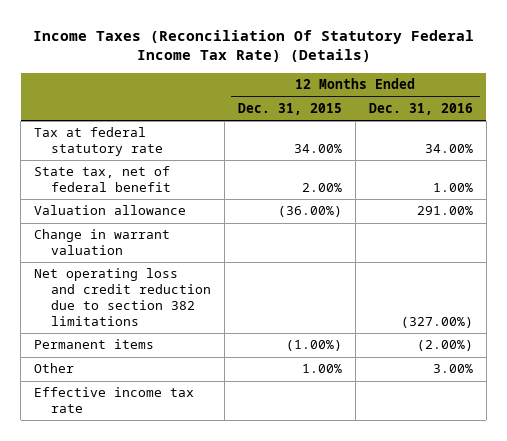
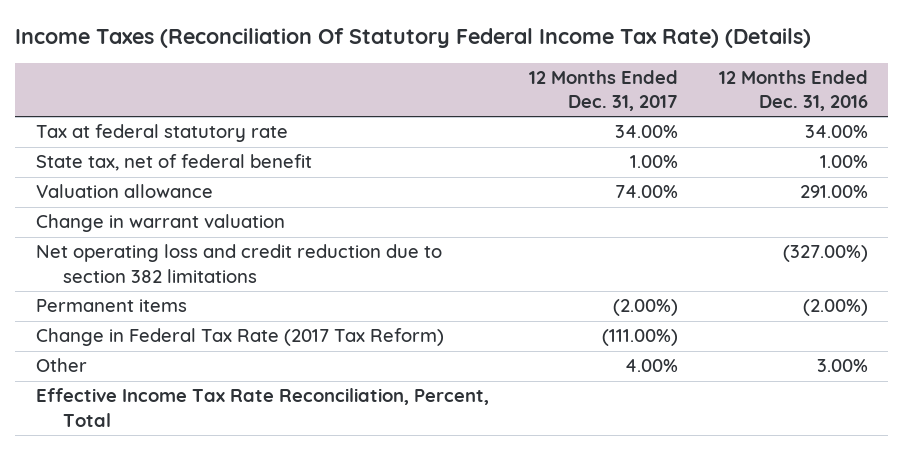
- | 12 Months Ended Dec. 31, 2015 | 12 Months Ended Dec. 31, 2016
+ | 12 Months Ended Dec. 31, 2017 | 12 Months Ended Dec. 31, 2016
+ Change in Federal Tax Rate (2017 Tax Reform) | (111.00%) |
- Effective income tax rate
+ Effective Income Tax Rate Reconciliation, Percent, Total

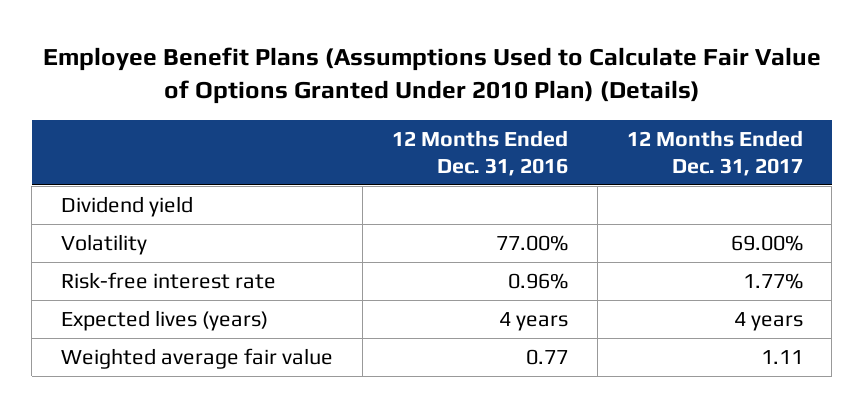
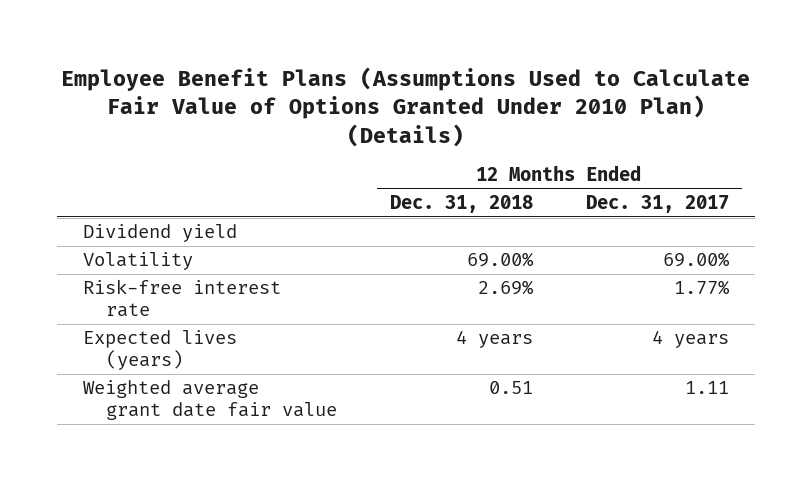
- | 12 Months Ended Dec. 31, 2016 | 12 Months Ended Dec. 31, 2017
+ | 12 Months Ended Dec. 31, 2018 | 12 Months Ended Dec. 31, 2017
- Weighted average fair value | 0.77 | 1.11
+ Weighted average grant date fair value | 0.51 | 1.11

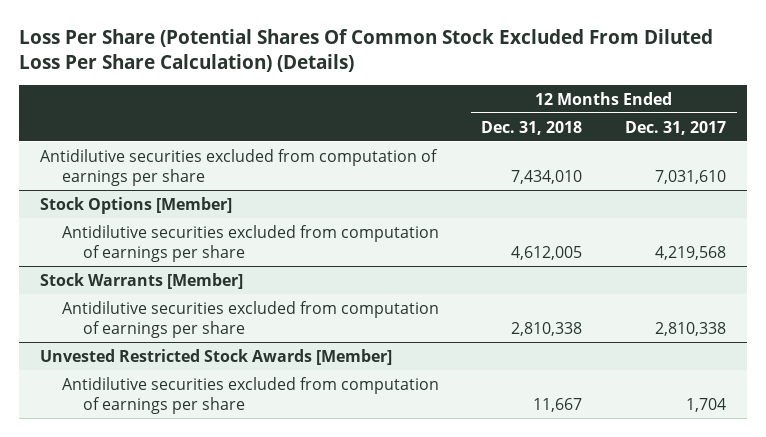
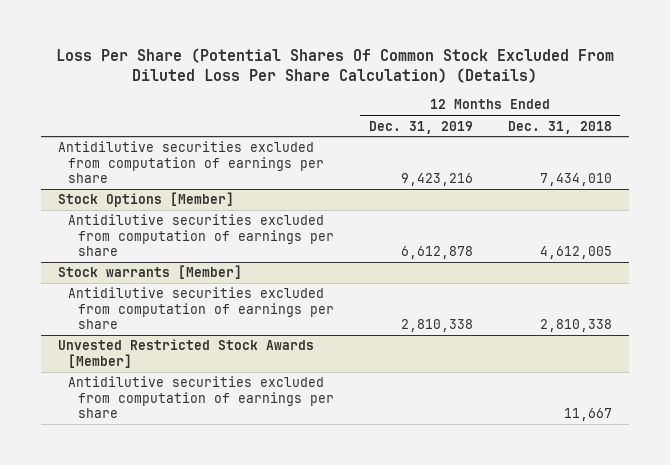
- | 12 Months Ended Dec. 31, 2018 | 12 Months Ended Dec. 31, 2017
+ | 12 Months Ended Dec. 31, 2019 | 12 Months Ended Dec. 31, 2018
- Stock Warrants [Member]
+ Stock warrants [Member]

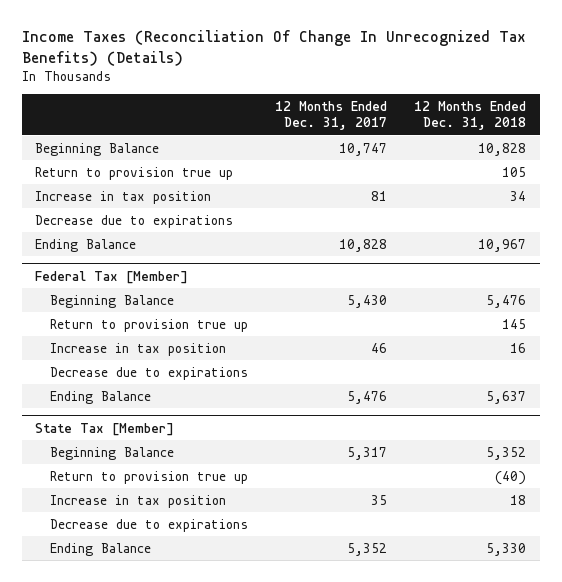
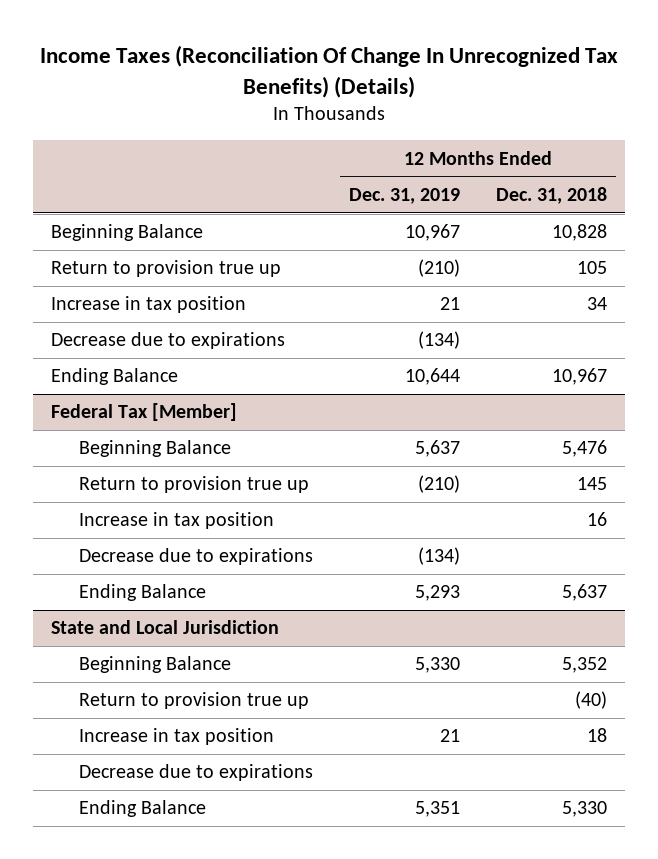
- | 12 Months Ended Dec. 31, 2017 | 12 Months Ended Dec. 31, 2018
+ | 12 Months Ended Dec. 31, 2019 | 12 Months Ended Dec. 31, 2018
- State Tax [Member]
+ State and Local Jurisdiction

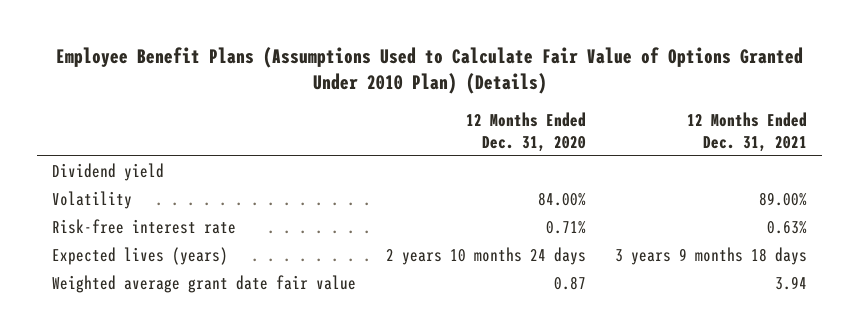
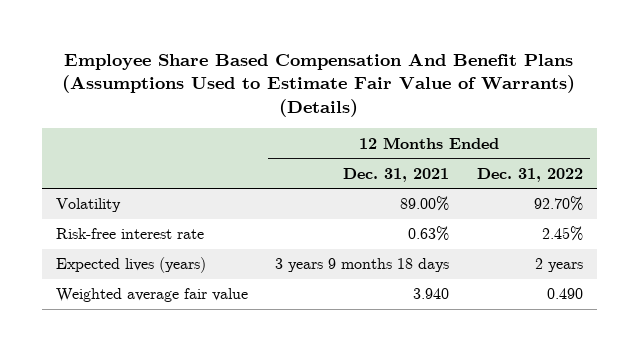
- Employee Benefit Plans (Assumptions Used to Calculate Fair Value of Options Granted Under 2010 Plan) (Details)
+ Employee Share Based Compensation And Benefit Plans (Assumptions Used to Estimate Fair Value of Warrants) (Details)
- | 12 Months Ended Dec. 31, 2020 | 12 Months Ended Dec. 31, 2021
+ | 12 Months Ended Dec. 31, 2021 | 12 Months Ended Dec. 31, 2022
- Dividend yield
- Weighted average grant date fair value | 0.87 | 3.94
+ Weighted average fair value | 3.940 | 0.490

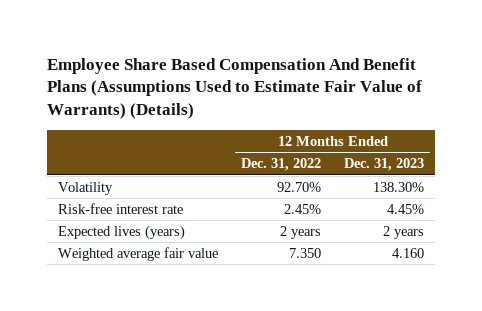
- | 12 Months Ended Dec. 31, 2021 | 12 Months Ended Dec. 31, 2022
+ | 12 Months Ended Dec. 31, 2022 | 12 Months Ended Dec. 31, 2023
- Weighted average fair value | 3.940 | 0.490
+ Weighted average fair value | 7.350 | 4.160

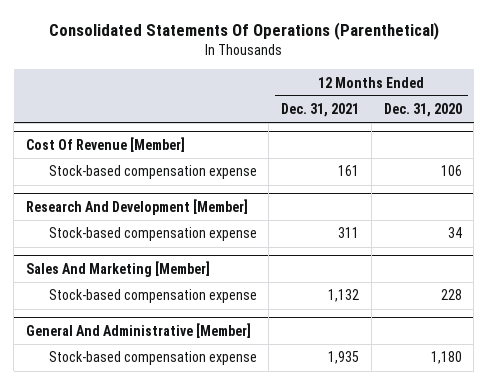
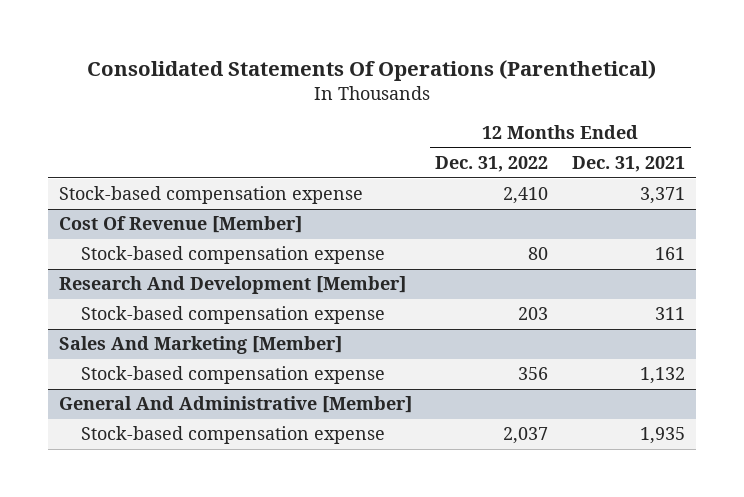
- | 12 Months Ended Dec. 31, 2021 | 12 Months Ended Dec. 31, 2020
+ | 12 Months Ended Dec. 31, 2022 | 12 Months Ended Dec. 31, 2021
+ Stock-based compensation expense | 2,410 | 3,371

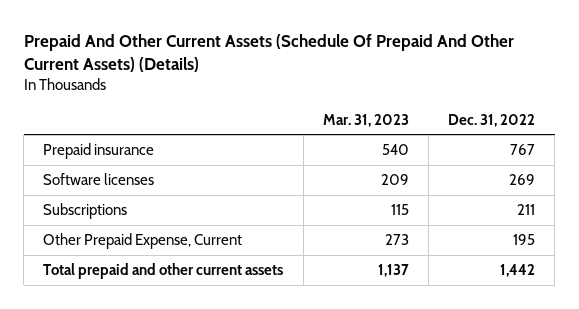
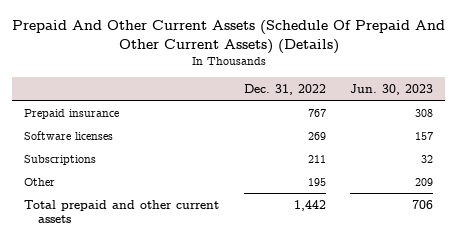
- | Mar. 31, 2023 | Dec. 31, 2022
+ | Dec. 31, 2022 | Jun. 30, 2023
- Other Prepaid Expense, Current | 273 | 195
+ Other | 195 | 209

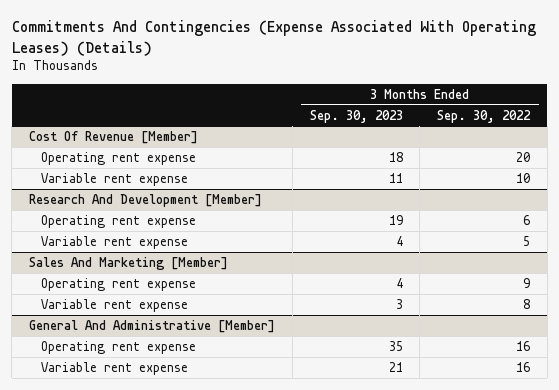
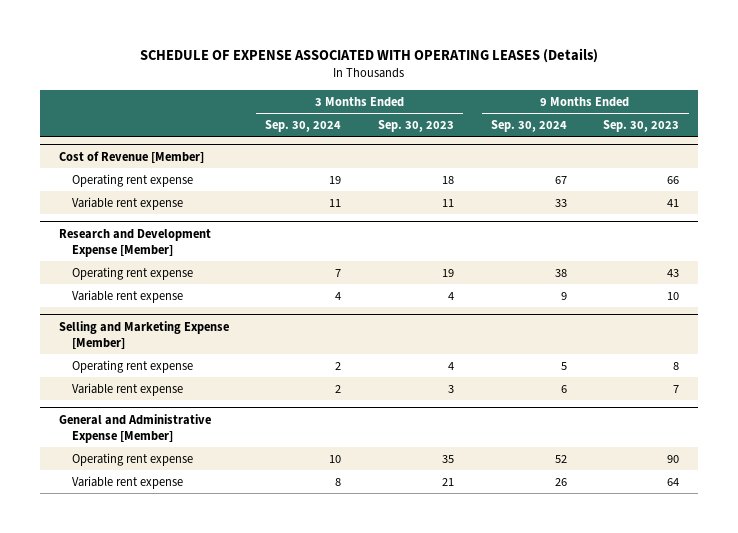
- Commitments And Contingencies (Expense Associated With Operating Leases) (Details)
+ SCHEDULE OF EXPENSE ASSOCIATED WITH OPERATING LEASES (Details)
- | 3 Months Ended Sep. 30, 2023 | 3 Months Ended Sep. 30, 2022
+ | 3 Months Ended Sep. 30, 2024 | 3 Months Ended Sep. 30, 2023 | 9 Months Ended Sep. 30, 2024 | 9 Months Ended Sep. 30, 2023
- Cost Of Revenue [Member]
+ Cost of Revenue [Member]
- Research And Development [Member]
+ Research and Development Expense [Member]
- Sales And Marketing [Member]
+ Selling and Marketing Expense [Member]
- General And Administrative [Member]
+ General and Administrative Expense [Member]

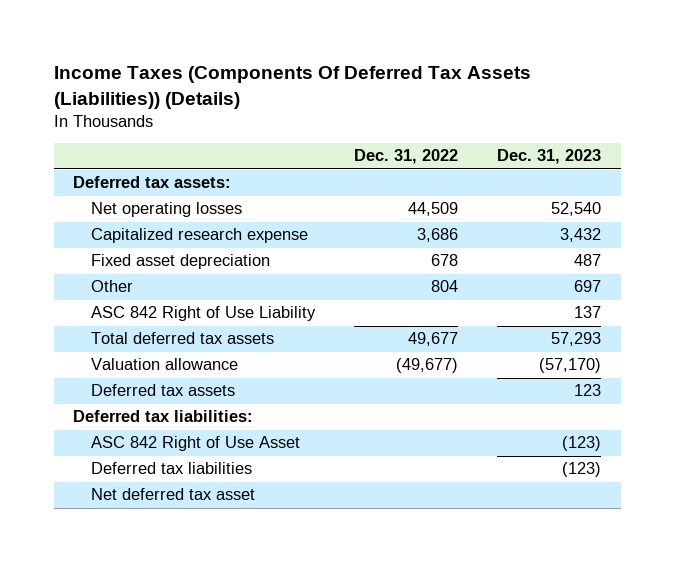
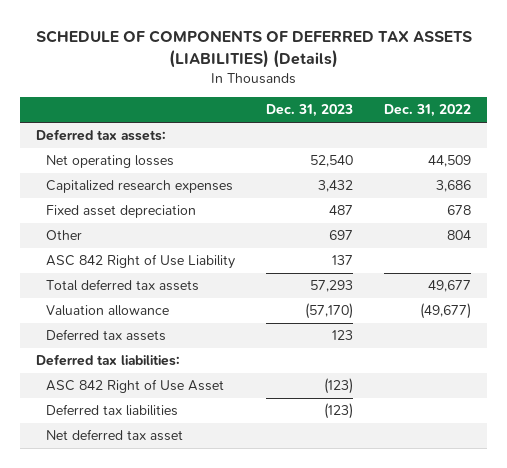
- Income Taxes (Components Of Deferred Tax Assets (Liabilities)) (Details)
+ SCHEDULE OF COMPONENTS OF DEFERRED TAX ASSETS (LIABILITIES) (Details)
- | Dec. 31, 2022 | Dec. 31, 2023
+ | Dec. 31, 2023 | Dec. 31, 2022
- Capitalized research expense | 3,686 | 3,432
+ Capitalized research expenses | 3,432 | 3,686

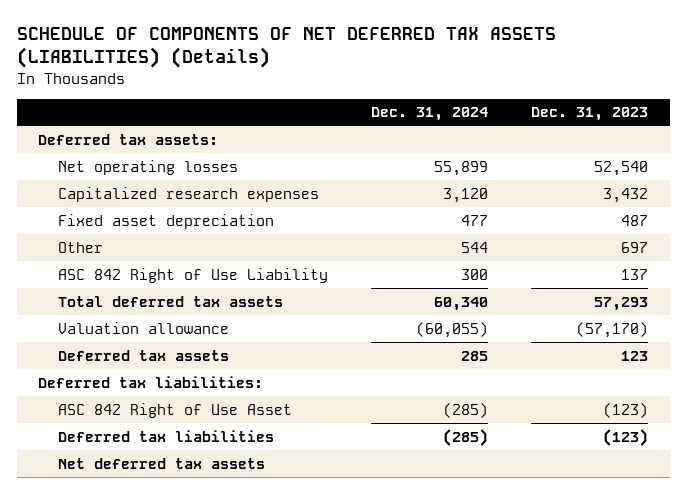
- SCHEDULE OF COMPONENTS OF DEFERRED TAX ASSETS (LIABILITIES) (Details)
+ SCHEDULE OF COMPONENTS OF NET DEFERRED TAX ASSETS (LIABILITIES) (Details)
- | Dec. 31, 2023 | Dec. 31, 2022
+ | Dec. 31, 2024 | Dec. 31, 2023
- Net deferred tax asset
+ Net deferred tax assets

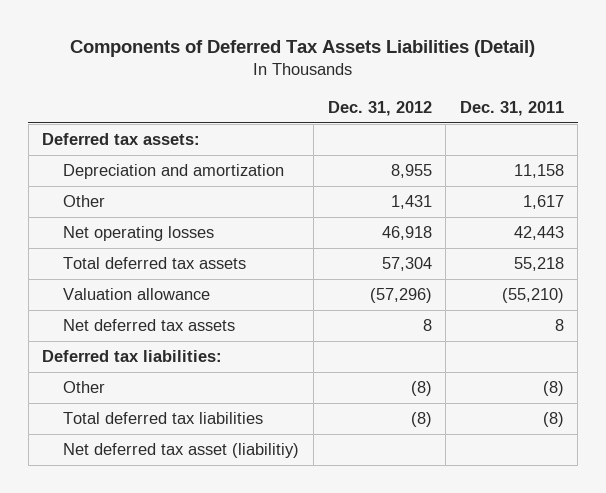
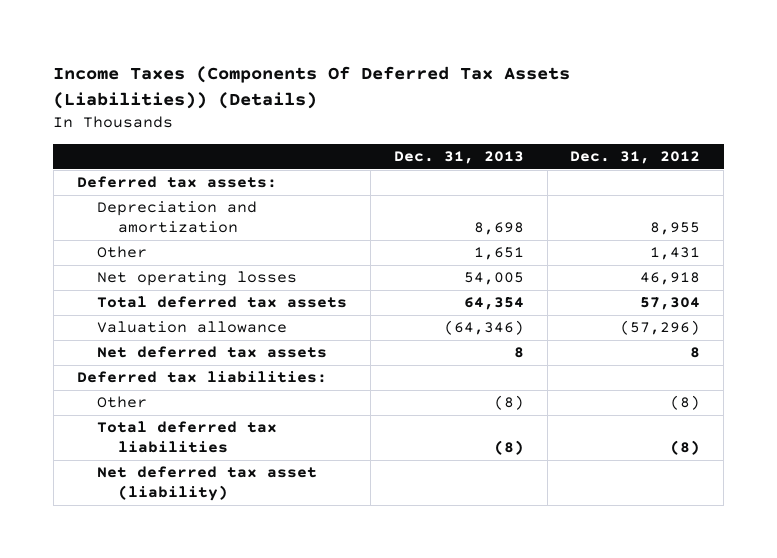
- Components of Deferred Tax Assets Liabilities (Detail)
+ Income Taxes (Components Of Deferred Tax Assets (Liabilities)) (Details)
- | Dec. 31, 2012 | Dec. 31, 2011
+ | Dec. 31, 2013 | Dec. 31, 2012
- Net deferred tax asset (liabilitiy)
+ Net deferred tax asset (liability)

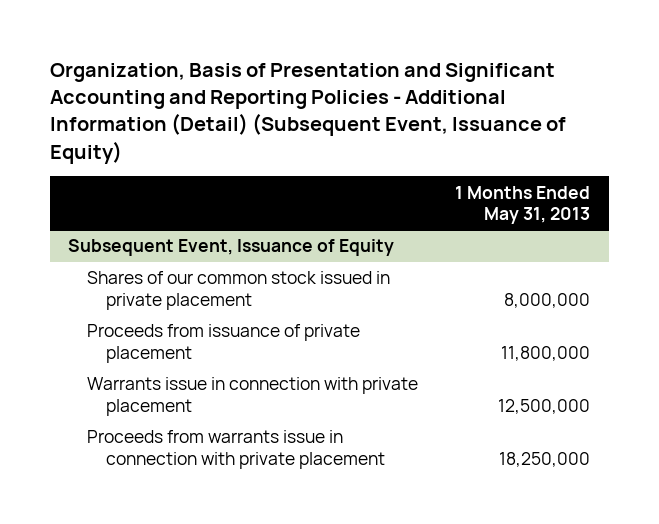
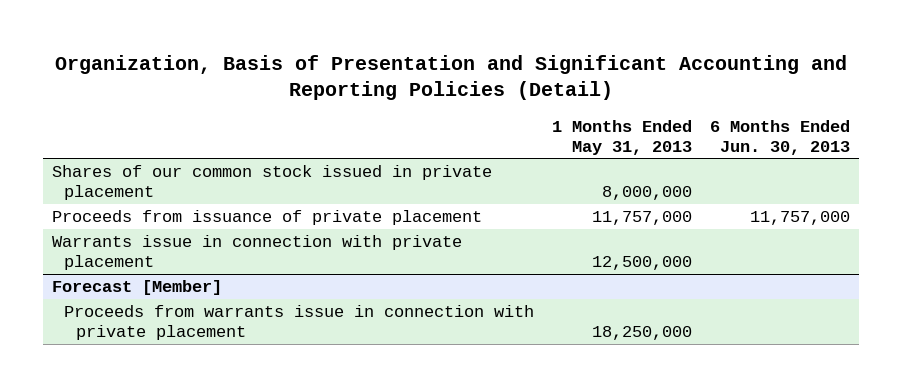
- Organization, Basis of Presentation and Significant Accounting and Reporting Policies - Additional Information (Detail) (Subsequent Event, Issuance of Equity)
+ Organization, Basis of Presentation and Significant Accounting and Reporting Policies (Detail)
- | 1 Months Ended May 31, 2013
+ | 1 Months Ended May 31, 2013 | 6 Months Ended Jun. 30, 2013
- Subsequent Event, Issuance of Equity
- Proceeds from issuance of private placement | 11,800,000
+ Proceeds from issuance of private placement | 11,757,000 | 11,757,000
+ Forecast [Member]

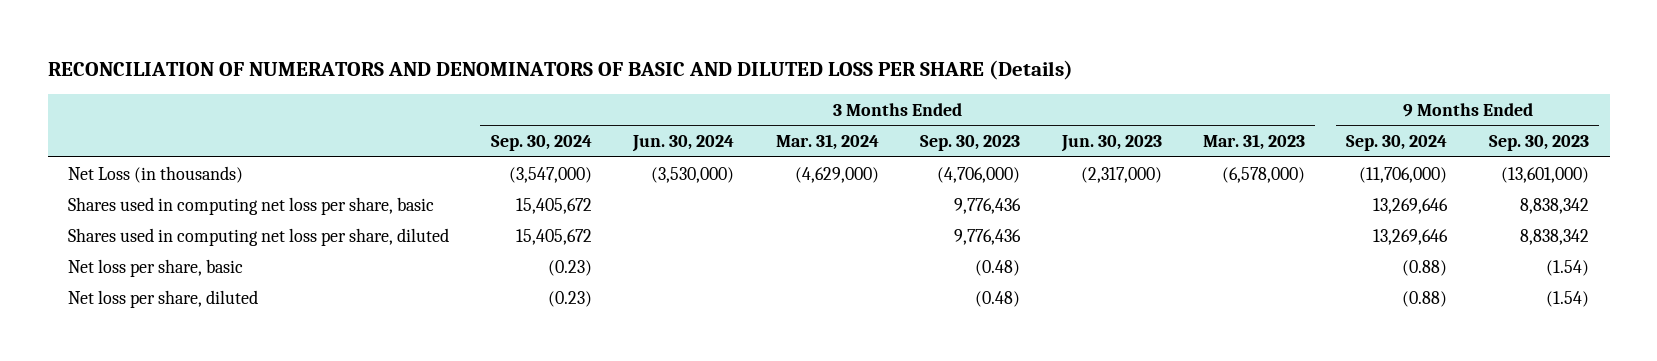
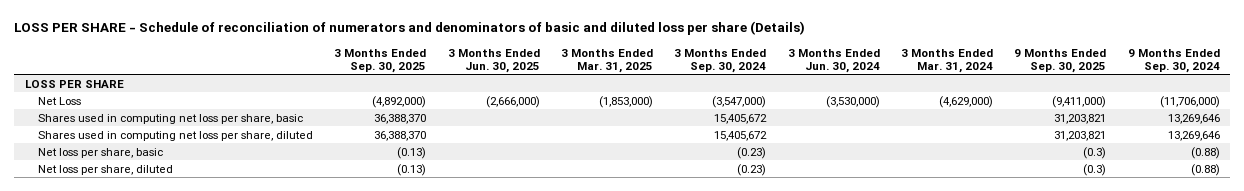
- RECONCILIATION OF NUMERATORS AND DENOMINATORS OF BASIC AND DILUTED LOSS PER SHARE (Details)
+ LOSS PER SHARE - Schedule of reconciliation of numerators and denominators of basic and diluted loss per share (Details)
- | 3 Months Ended Sep. 30, 2024 | 3 Months Ended Jun. 30, 2024 | 3 Months Ended Mar. 31, 2024 | 3 Months Ended Sep. 30, 2023 | 3 Months Ended Jun. 30, 2023 | 3 Months Ended Mar. 31, 2023 | 9 Months Ended Sep. 30, 2024 | 9 Months Ended Sep. 30, 2023
+ | 3 Months Ended Sep. 30, 2025 | 3 Months Ended Jun. 30, 2025 | 3 Months Ended Mar. 31, 2025 | 3 Months Ended Sep. 30, 2024 | 3 Months Ended Jun. 30, 2024 | 3 Months Ended Mar. 31, 2024 | 9 Months Ended Sep. 30, 2025 | 9 Months Ended Sep. 30, 2024
- Net Loss (in thousands) | (3,547,000) | (3,530,000) | (4,629,000) | (4,706,000) | (2,317,000) | (6,578,000) | (11,706,000) | (13,601,000)
+ LOSS PER SHARE
+ Net Loss | (4,892,000) | (2,666,000) | (1,853,000) | (3,547,000) | (3,530,000) | (4,629,000) | (9,411,000) | (11,706,000)

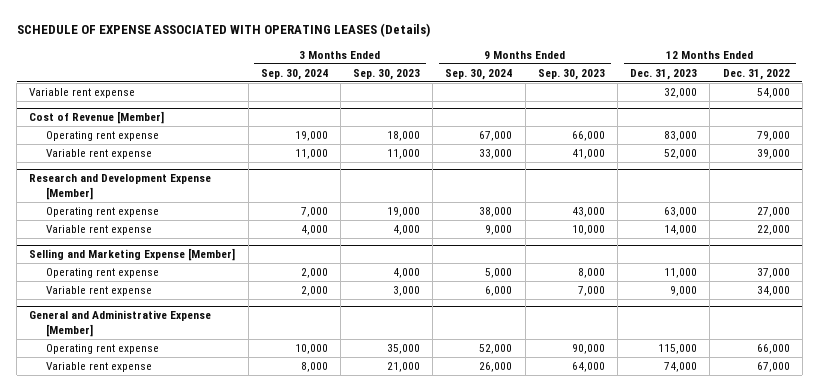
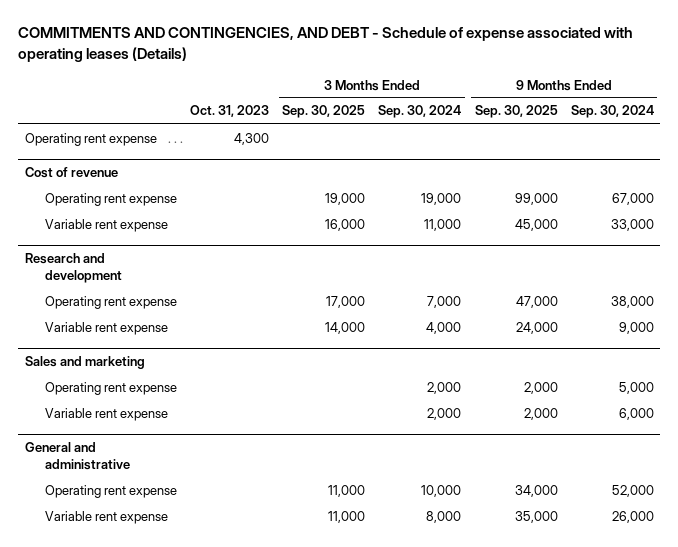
- SCHEDULE OF EXPENSE ASSOCIATED WITH OPERATING LEASES (Details)
+ COMMITMENTS AND CONTINGENCIES, AND DEBT - Schedule of expense associated with operating leases (Details)
- | 3 Months Ended Sep. 30, 2024 | 3 Months Ended Sep. 30, 2023 | 9 Months Ended Sep. 30, 2024 | 9 Months Ended Sep. 30, 2023 | 12 Months Ended Dec. 31, 2023 | 12 Months Ended Dec. 31, 2022
+ | Oct. 31, 2023 | 3 Months Ended Sep. 30, 2025 | 3 Months Ended Sep. 30, 2024 | 9 Months Ended Sep. 30, 2025 | 9 Months Ended Sep. 30, 2024
- Variable rent expense | | | | | 32,000 | 54,000
- Cost of Revenue [Member]
+ Operating rent expense | 4,300 | | | |
+ Cost of revenue
- Research and Development Expense [Member]
+ Research and development
- Selling and Marketing Expense [Member]
+ Sales and marketing
- General and Administrative Expense [Member]
+ General and administrative

